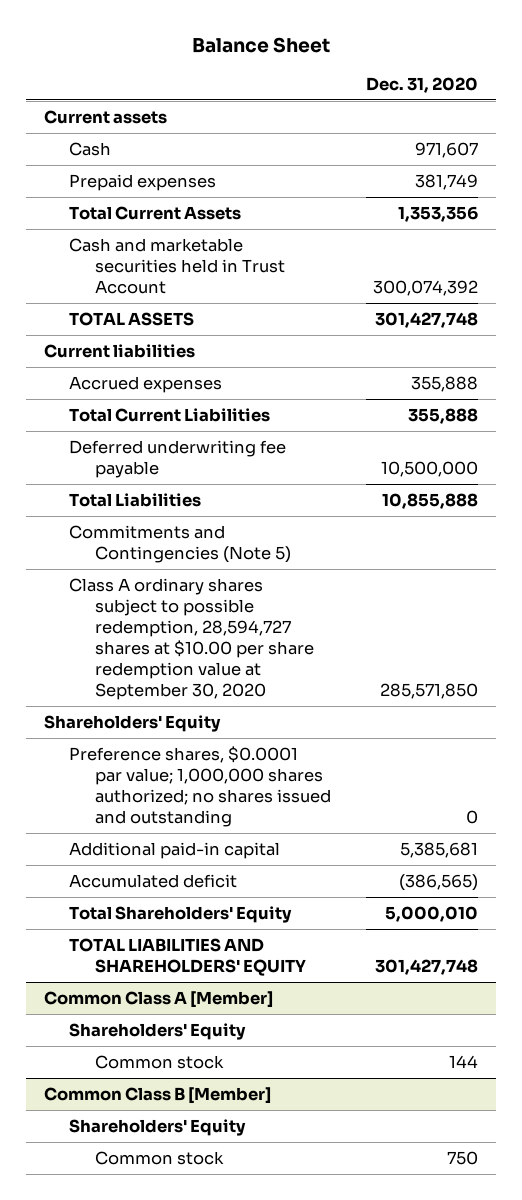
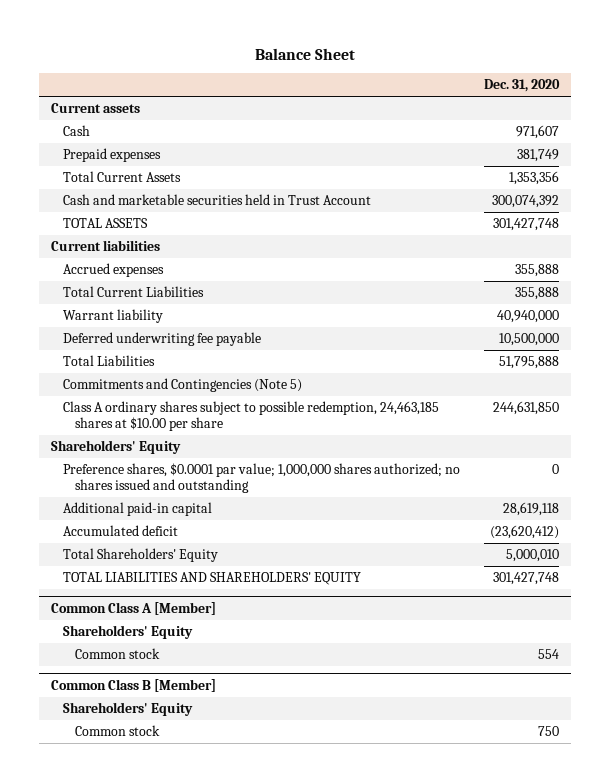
+ Warrant liability | 40,940,000
- Total Liabilities | 10,855,888
+ Total Liabilities | 51,795,888
- Class A ordinary shares subject to possible redemption, 28,594,727 shares at $10.00 per share redemption value at September 30, 2020 | 285,571,850
+ Class A ordinary shares subject to possible redemption, 24,463,185 shares at $10.00 per share | 244,631,850
- Additional paid-in capital | 5,385,681
- Accumulated deficit | (386,565)
+ Additional paid-in capital | 28,619,118
+ Accumulated deficit | (23,620,412)
@ Common Class A [Member]
- Common stock | 144
+ Common stock | 554

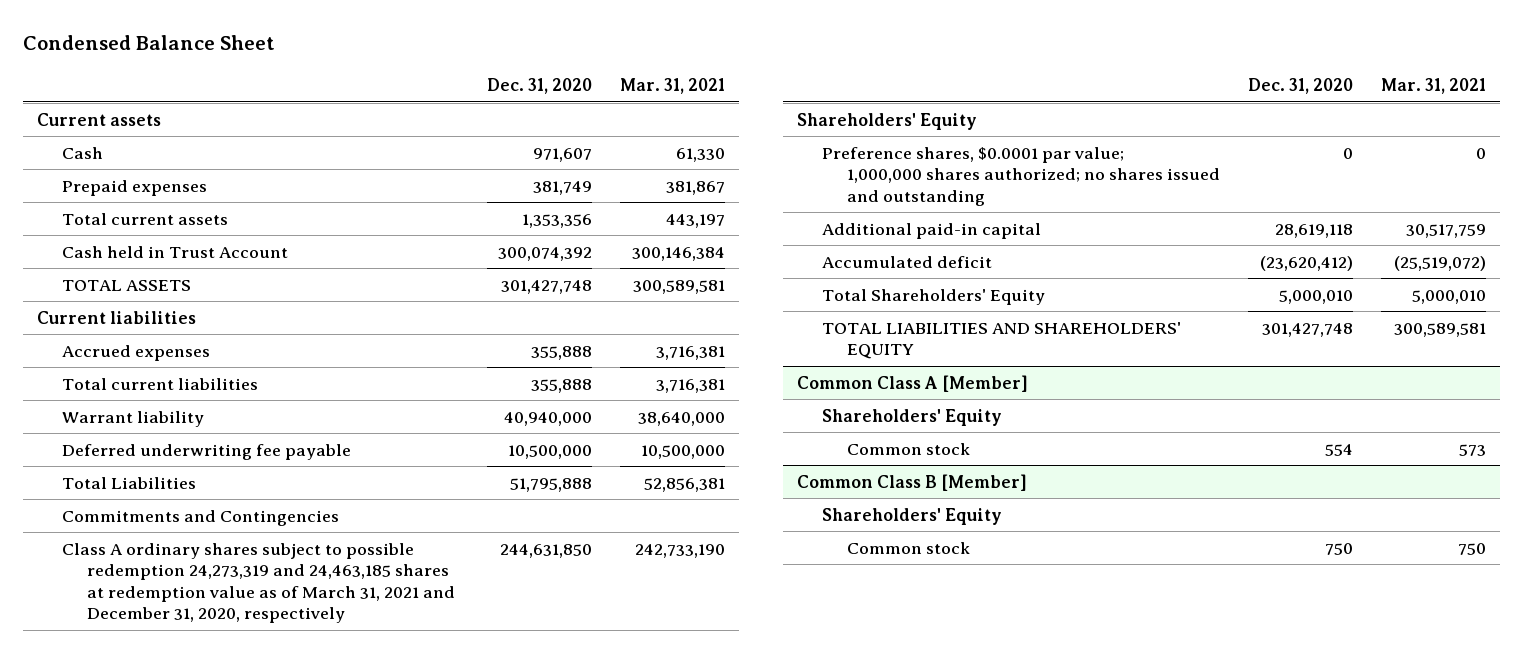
- Balance Sheet
+ Condensed Balance Sheet
- | Dec. 31, 2020
+ | Dec. 31, 2020 | Mar. 31, 2021
- Total Current Assets | 1,353,356
- Cash and marketable securities held in Trust Account | 300,074,392
+ Total current assets | 1,353,356 | 443,197
+ Cash held in Trust Account | 300,074,392 | 300,146,384
- Total Current Liabilities | 355,888
+ Total current liabilities | 355,888 | 3,716,381
- Commitments and Contingencies (Note 5)
- Class A ordinary shares subject to possible redemption, 24,463,185 shares at $10.00 per share | 244,631,850
+ Commitments and Contingencies
+ Class A ordinary shares subject to possible redemption 24,273,319 and 24,463,185 shares at redemption value as of March 31, 2021 and December 31, 2020, respectively | 244,631,850 | 242,733,190

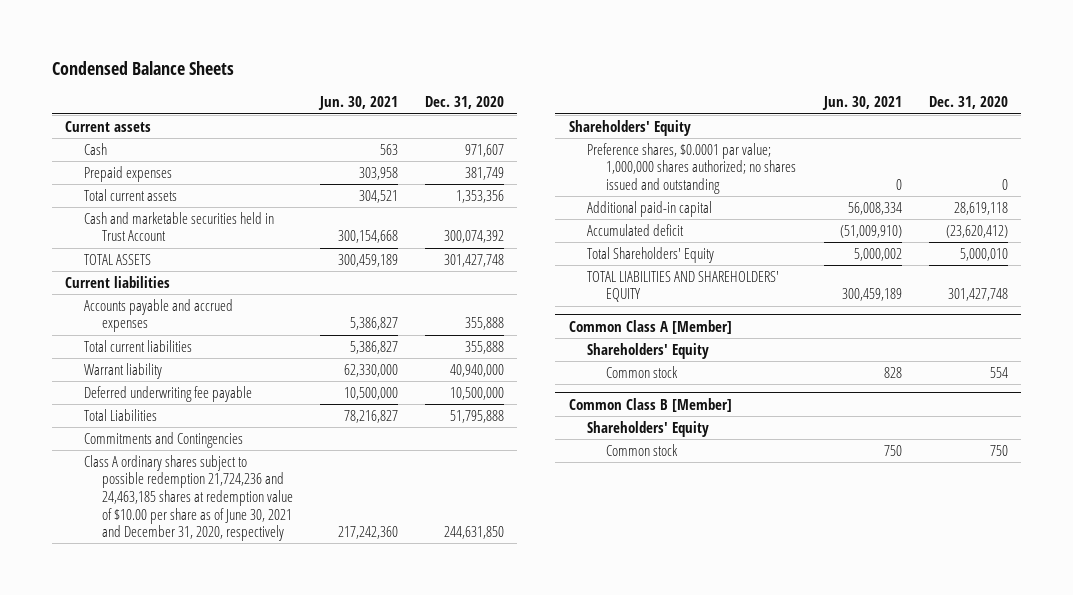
- Condensed Balance Sheet
+ Condensed Balance Sheets
- | Dec. 31, 2020 | Mar. 31, 2021
+ | Jun. 30, 2021 | Dec. 31, 2020
- Cash held in Trust Account | 300,074,392 | 300,146,384
+ Cash and marketable securities held in Trust Account | 300,154,668 | 300,074,392
- Accrued expenses | 355,888 | 3,716,381
+ Accounts payable and accrued expenses | 5,386,827 | 355,888
- Class A ordinary shares subject to possible redemption 24,273,319 and 24,463,185 shares at redemption value as of March 31, 2021 and December 31, 2020, respectively | 244,631,850 | 242,733,190
+ Class A ordinary shares subject to possible redemption 21,724,236 and 24,463,185 shares at redemption value of $10.00 per share as of June 30, 2021 and December 31, 2020, respectively | 217,242,360 | 244,631,850

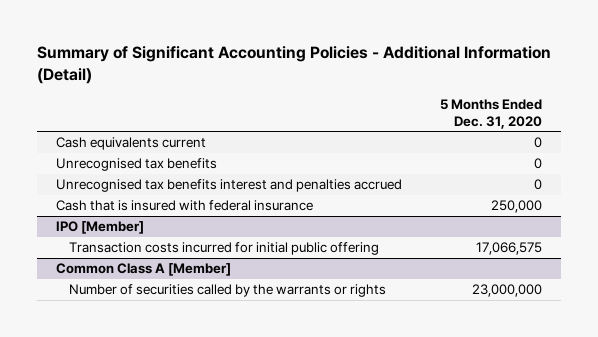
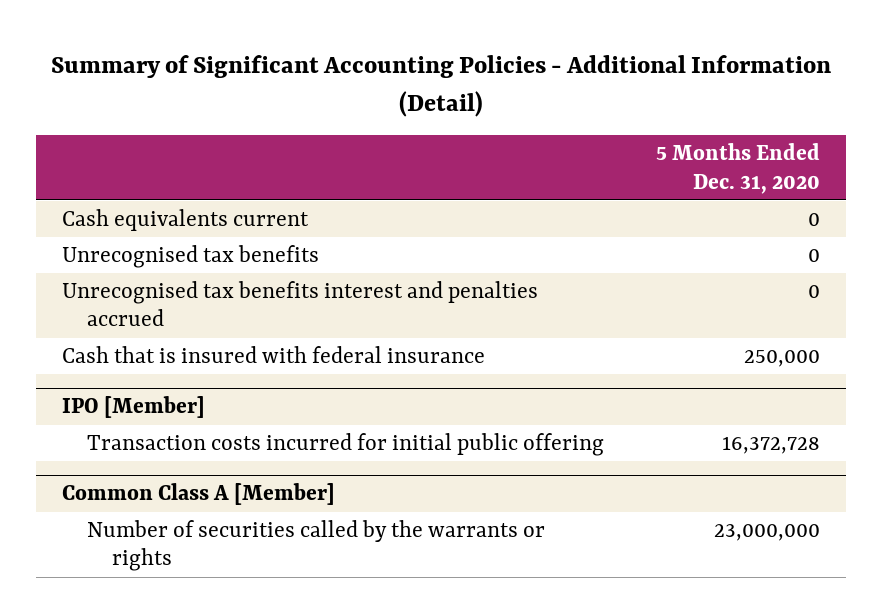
@ IPO [Member]
- Transaction costs incurred for initial public offering | 17,066,575
+ Transaction costs incurred for initial public offering | 16,372,728

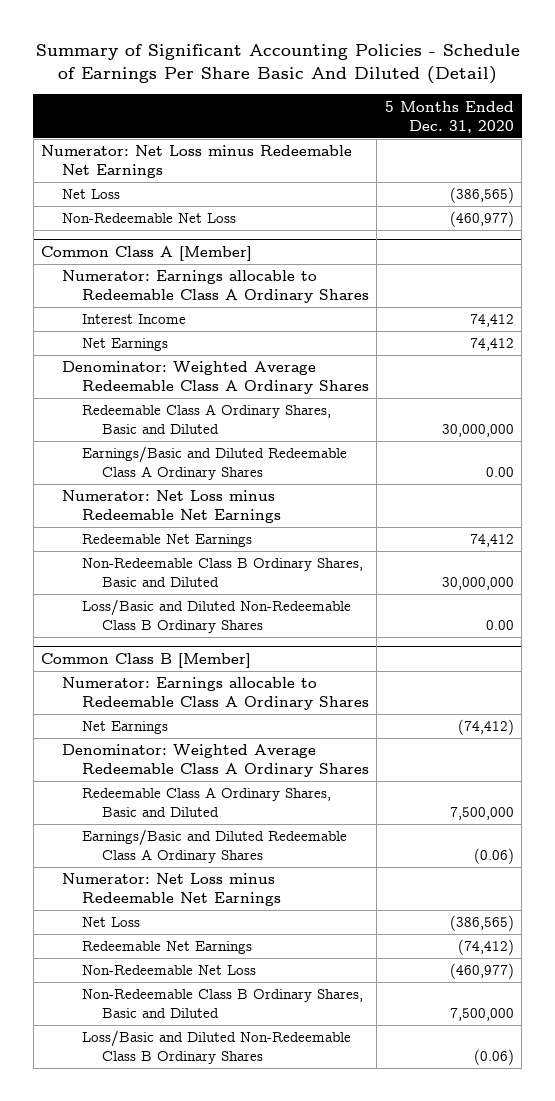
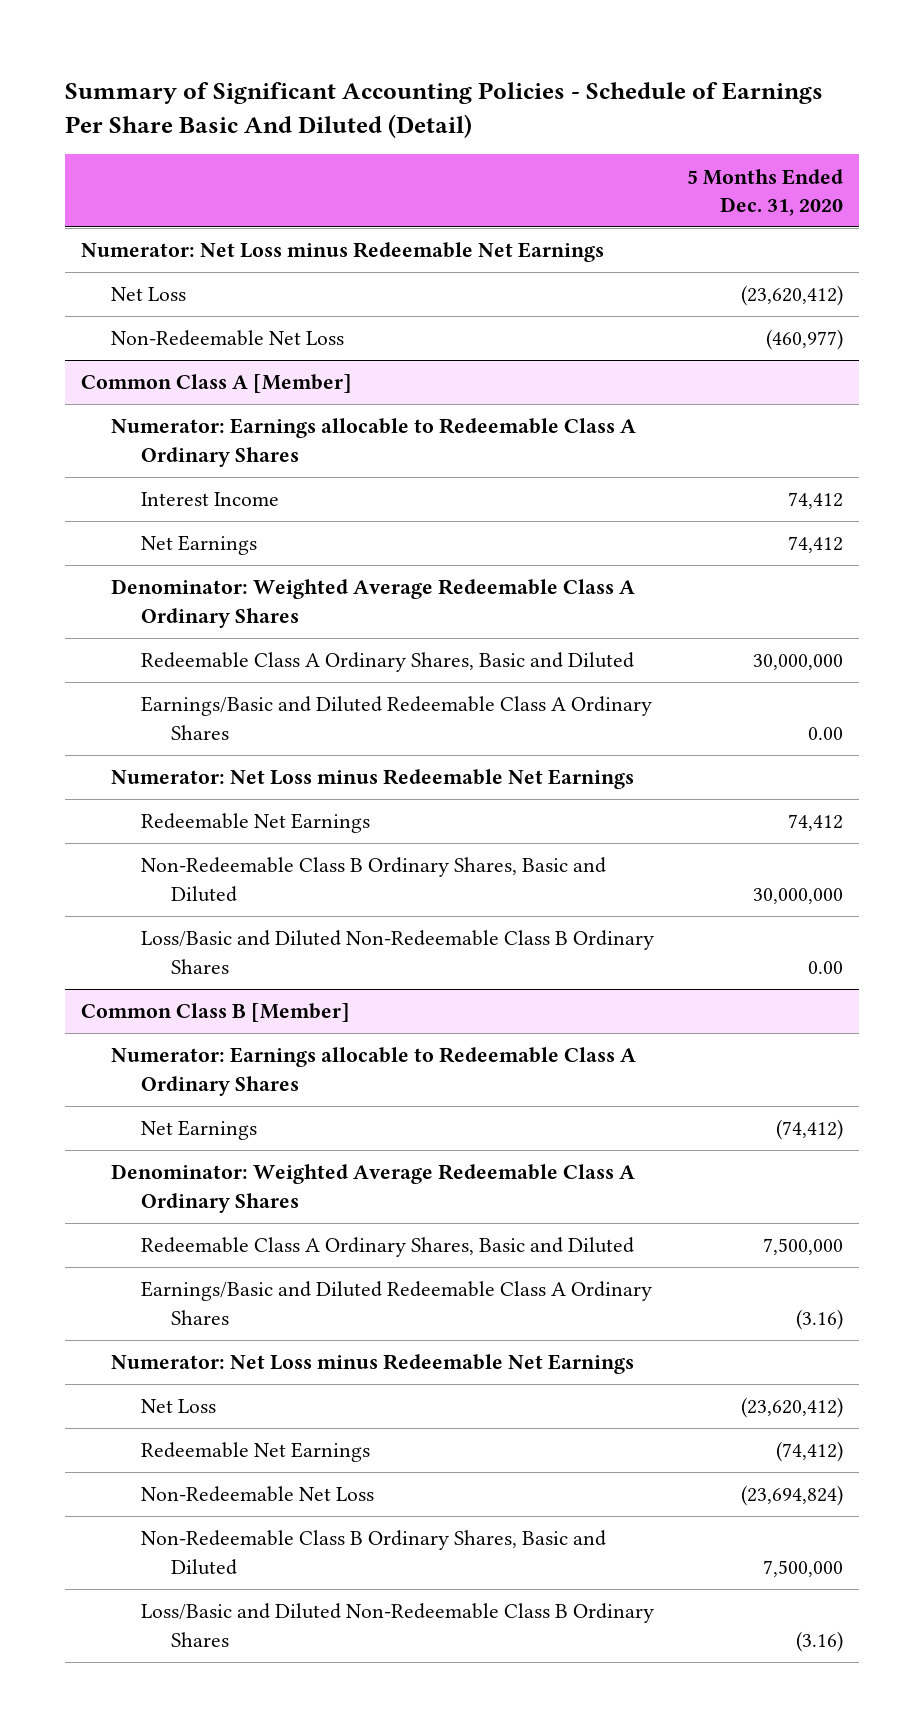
- Net Loss | (386,565)
+ Net Loss | (23,620,412)
@ Common Class B [Member]
- Earnings/Basic and Diluted Redeemable Class A Ordinary Shares | (0.06)
+ Earnings/Basic and Diluted Redeemable Class A Ordinary Shares | (3.16)
- Net Loss | (386,565)
+ Net Loss | (23,620,412)
- Non-Redeemable Net Loss | (460,977)
+ Non-Redeemable Net Loss | (23,694,824)
- Loss/Basic and Diluted Non-Redeemable Class B Ordinary Shares | (0.06)
+ Loss/Basic and Diluted Non-Redeemable Class B Ordinary Shares | (3.16)

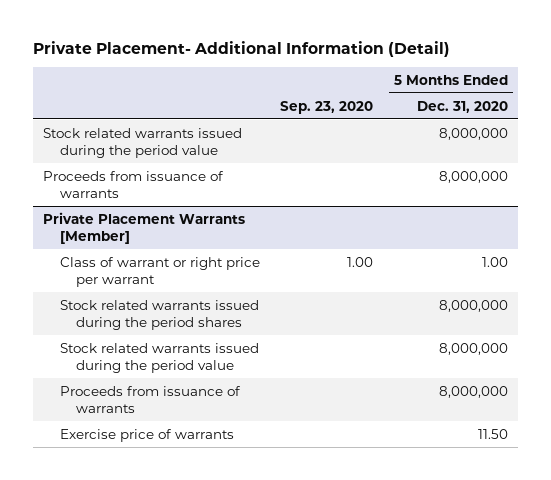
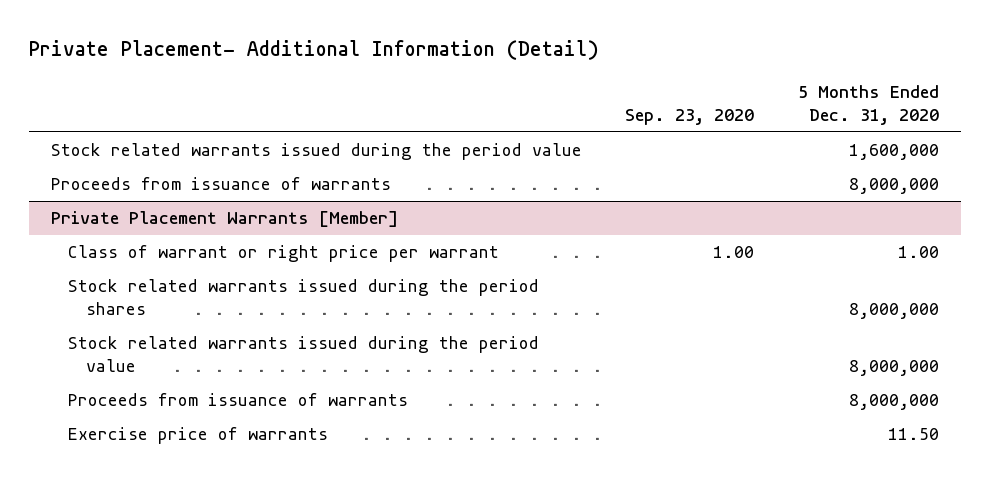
- Stock related warrants issued during the period value | | 8,000,000
+ Stock related warrants issued during the period value | | 1,600,000

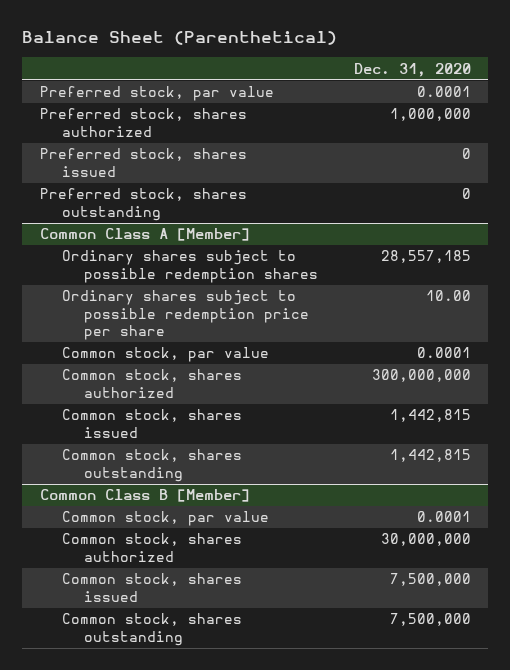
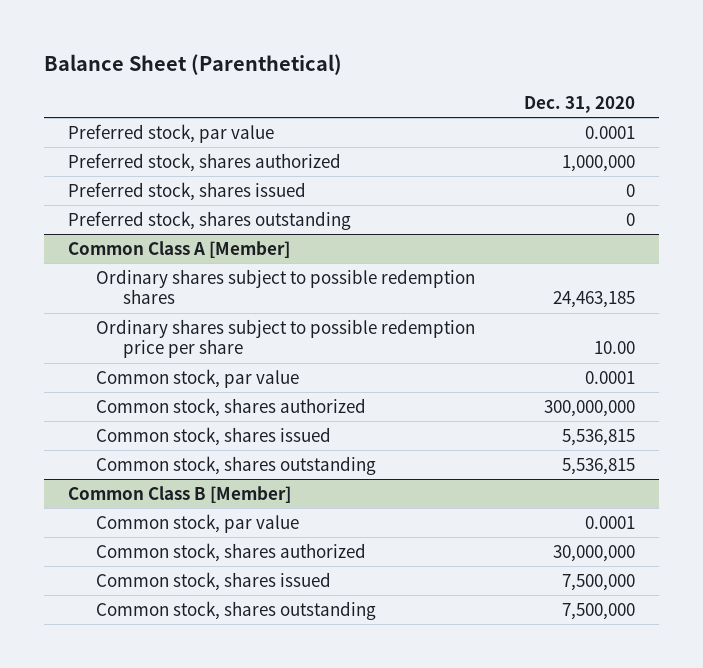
@ Common Class A [Member]
- Ordinary shares subject to possible redemption shares | 28,557,185
+ Ordinary shares subject to possible redemption shares | 24,463,185
- Common stock, shares issued | 1,442,815
- Common stock, shares outstanding | 1,442,815
+ Common stock, shares issued | 5,536,815
+ Common stock, shares outstanding | 5,536,815

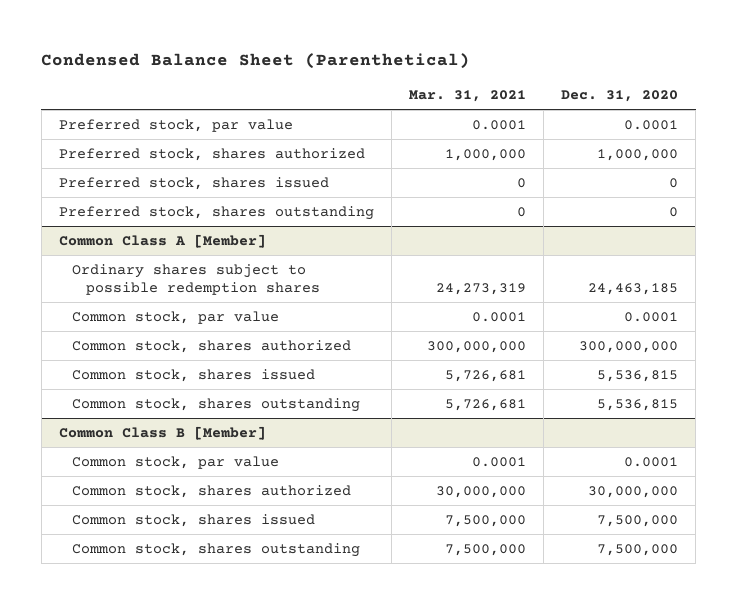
- Balance Sheet (Parenthetical)
+ Condensed Balance Sheet (Parenthetical)
- | Dec. 31, 2020
+ | Mar. 31, 2021 | Dec. 31, 2020
@ Common Class A [Member]
- Ordinary shares subject to possible redemption price per share | 10.00

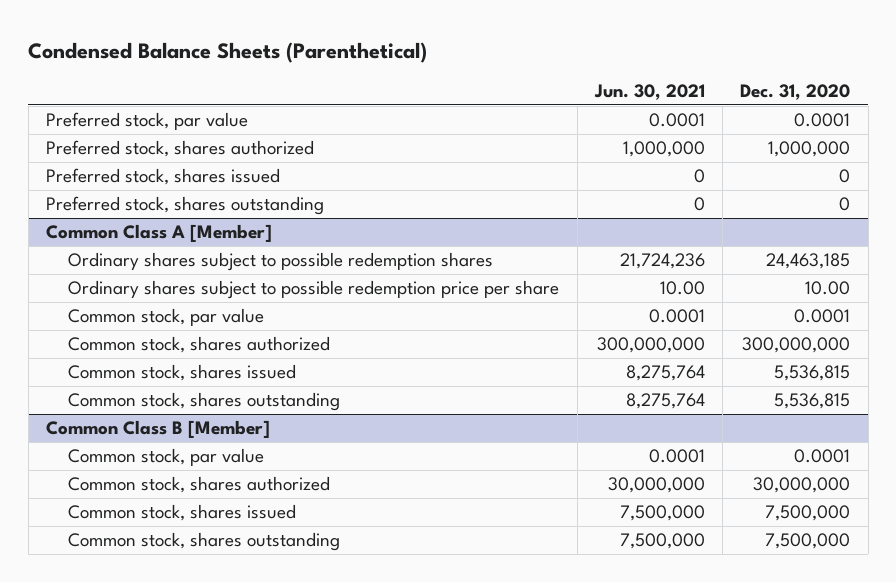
- Condensed Balance Sheet (Parenthetical)
+ Condensed Balance Sheets (Parenthetical)
- | Mar. 31, 2021 | Dec. 31, 2020
+ | Jun. 30, 2021 | Dec. 31, 2020
@ Common Class A [Member]
+ Ordinary shares subject to possible redemption price per share | 10.00 | 10.00

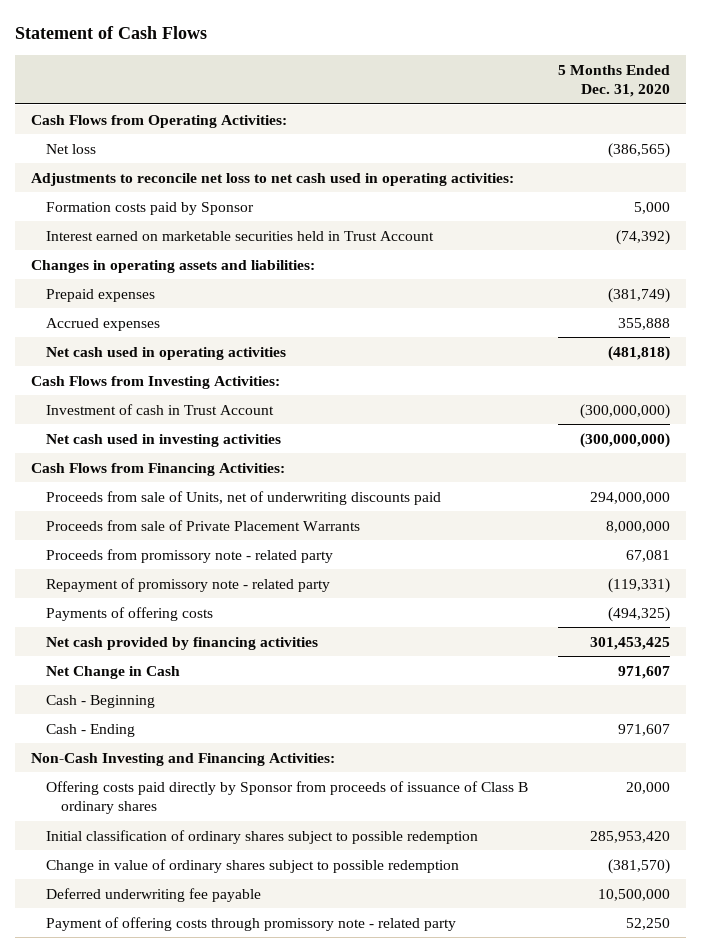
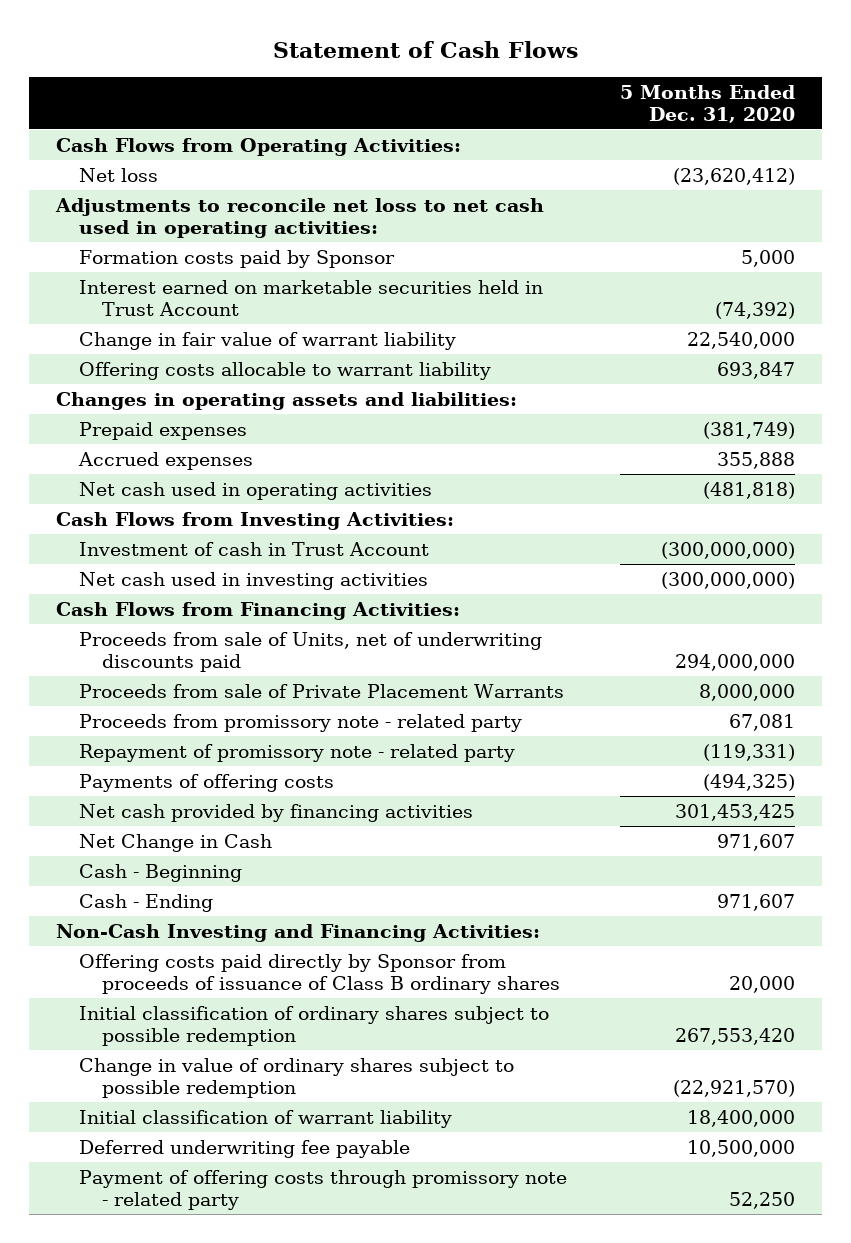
- Net loss | (386,565)
+ Net loss | (23,620,412)
+ Change in fair value of warrant liability | 22,540,000
+ Offering costs allocable to warrant liability | 693,847
- Initial classification of ordinary shares subject to possible redemption | 285,953,420
- Change in value of ordinary shares subject to possible redemption | (381,570)
+ Initial classification of ordinary shares subject to possible redemption | 267,553,420
+ Change in value of ordinary shares subject to possible redemption | (22,921,570)
+ Initial classification of warrant liability | 18,400,000

